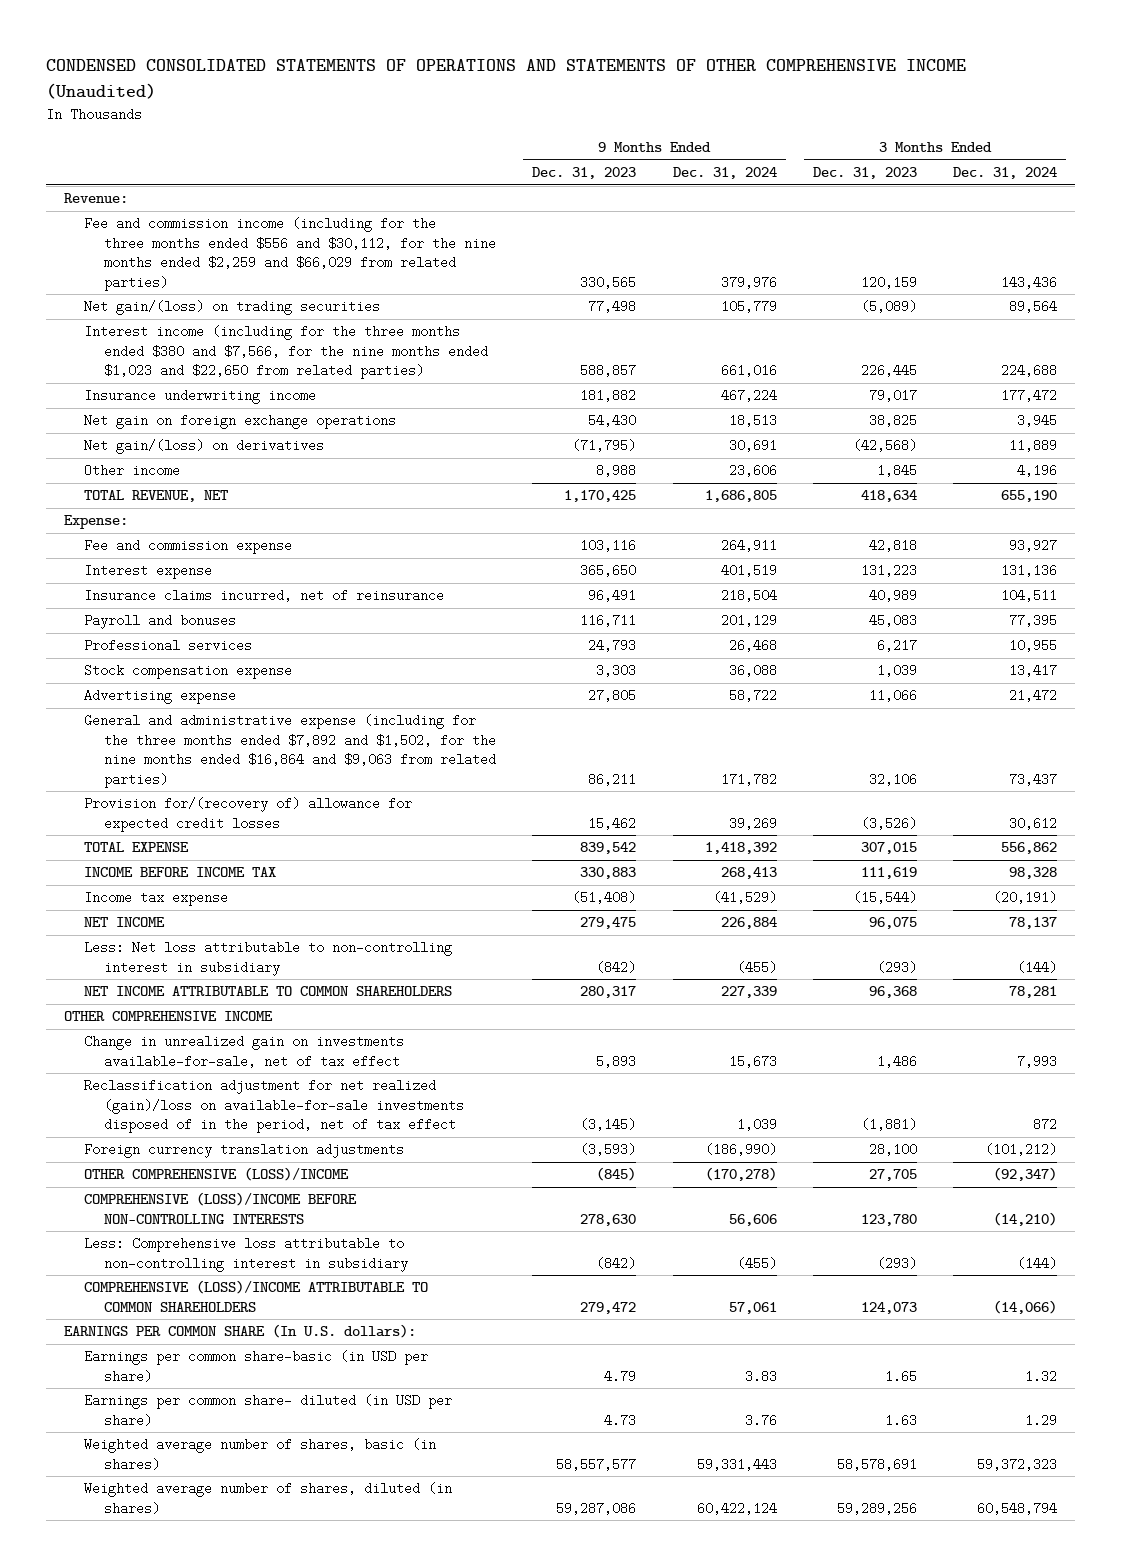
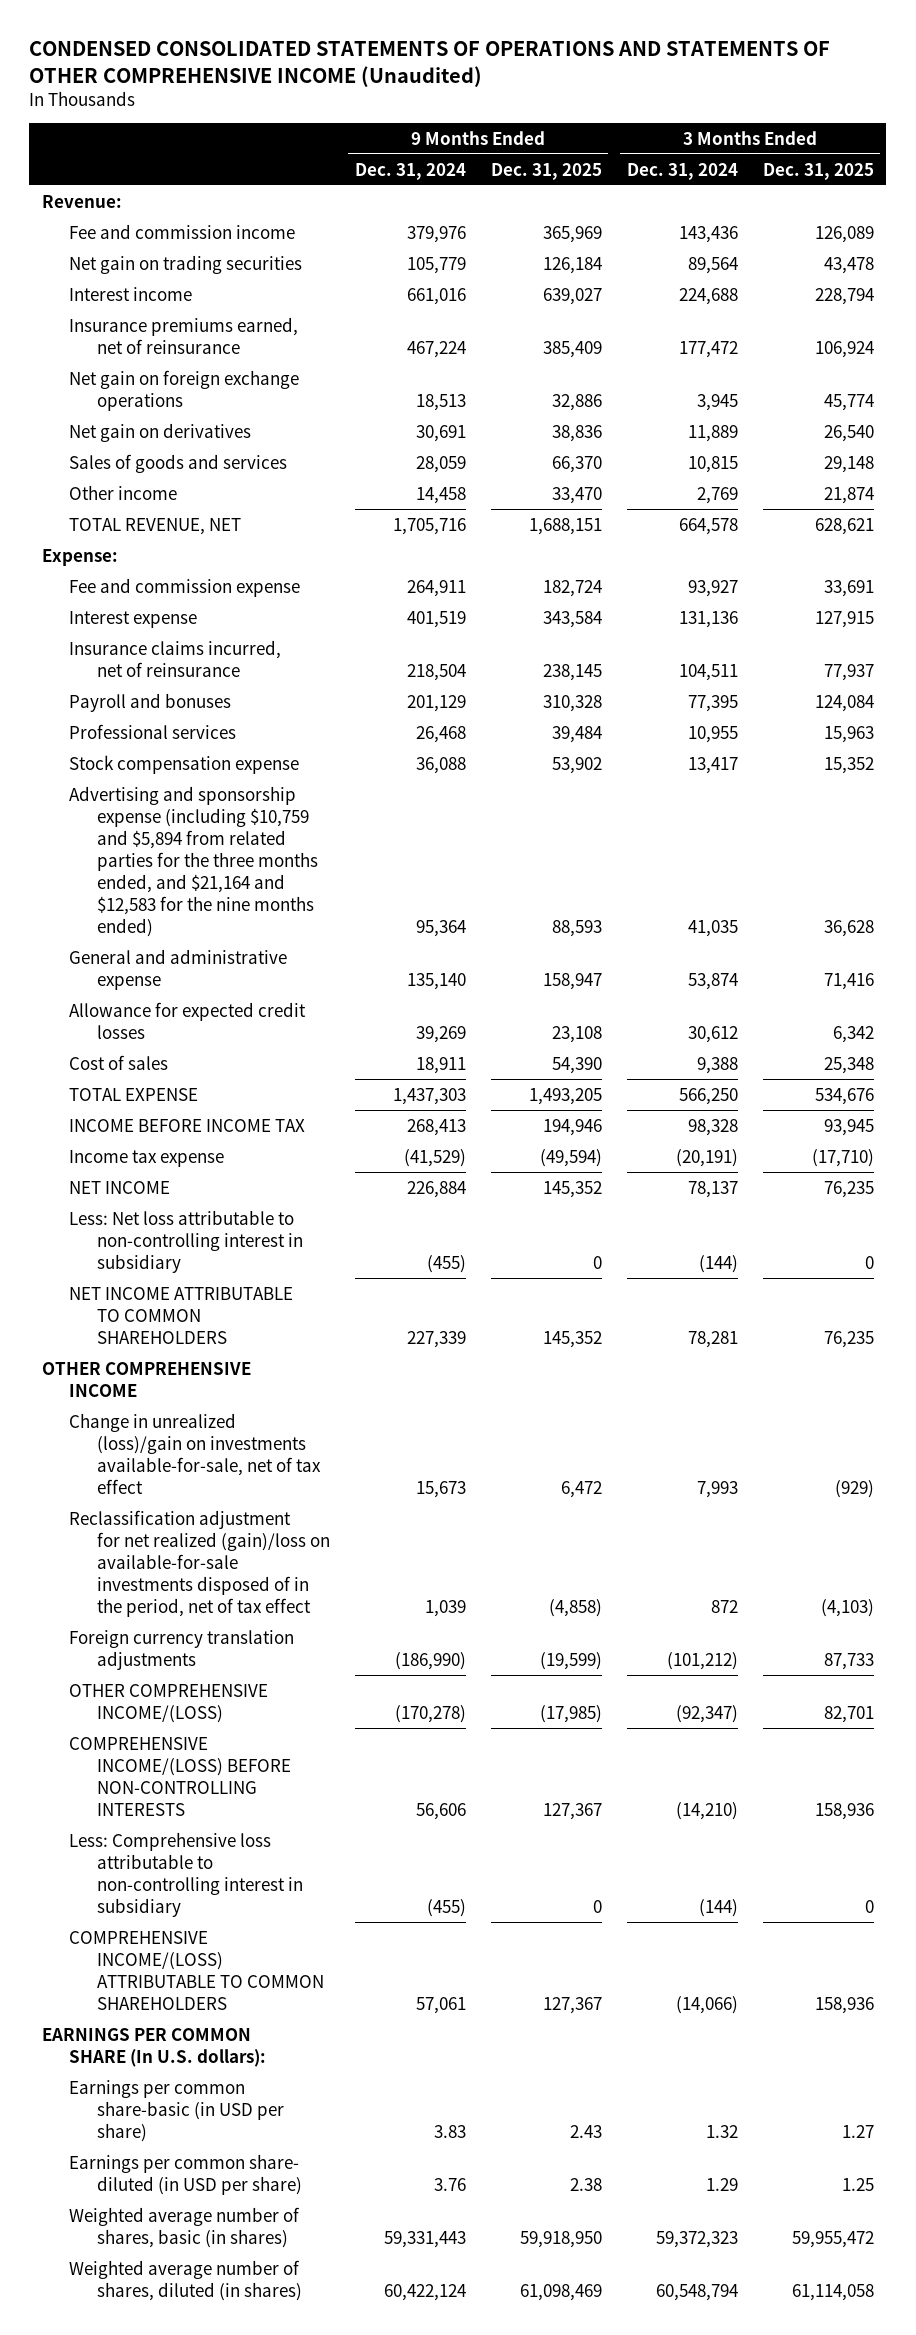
- | 9 Months Ended Dec. 31, 2023 | 9 Months Ended Dec. 31, 2024 | 3 Months Ended Dec. 31, 2023 | 3 Months Ended Dec. 31, 2024
+ | 9 Months Ended Dec. 31, 2024 | 9 Months Ended Dec. 31, 2025 | 3 Months Ended Dec. 31, 2024 | 3 Months Ended Dec. 31, 2025
- Fee and commission income (including for the three months ended $556 and $30,112, for the nine months ended $2,259 and $66,029 from related parties) | 330,565 | 379,976 | 120,159 | 143,436
- Net gain/(loss) on trading securities | 77,498 | 105,779 | (5,089) | 89,564
- Interest income (including for the three months ended $380 and $7,566, for the nine months ended $1,023 and $22,650 from related parties) | 588,857 | 661,016 | 226,445 | 224,688
- Insurance underwriting income | 181,882 | 467,224 | 79,017 | 177,472
+ Fee and commission income | 379,976 | 365,969 | 143,436 | 126,089
+ Net gain on trading securities | 105,779 | 126,184 | 89,564 | 43,478
+ Interest income | 661,016 | 639,027 | 224,688 | 228,794
+ Insurance premiums earned, net of reinsurance | 467,224 | 385,409 | 177,472 | 106,924
- Net gain/(loss) on derivatives | (71,795) | 30,691 | (42,568) | 11,889
- Other income | 8,988 | 23,606 | 1,845 | 4,196
- TOTAL REVENUE, NET | 1,170,425 | 1,686,805 | 418,634 | 655,190
+ Net gain on derivatives | 30,691 | 38,836 | 11,889 | 26,540
+ Sales of goods and services | 28,059 | 66,370 | 10,815 | 29,148
+ Other income | 14,458 | 33,470 | 2,769 | 21,874
+ TOTAL REVENUE, NET | 1,705,716 | 1,688,151 | 664,578 | 628,621
- Advertising expense | 27,805 | 58,722 | 11,066 | 21,472
- General and administrative expense (including for the three months ended $7,892 and $1,502, for the nine months ended $16,864 and $9,063 from related parties) | 86,211 | 171,782 | 32,106 | 73,437
- Provision for/(recovery of) allowance for expected credit losses | 15,462 | 39,269 | (3,526) | 30,612
- TOTAL EXPENSE | 839,542 | 1,418,392 | 307,015 | 556,862
+ Advertising and sponsorship expense (including $10,759 and $5,894 from related parties for the three months ended, and $21,164 and $12,583 for the nine months ended) | 95,364 | 88,593 | 41,035 | 36,628
+ General and administrative expense | 135,140 | 158,947 | 53,874 | 71,416
+ Allowance for expected credit losses | 39,269 | 23,108 | 30,612 | 6,342
+ Cost of sales | 18,911 | 54,390 | 9,388 | 25,348
+ TOTAL EXPENSE | 1,437,303 | 1,493,205 | 566,250 | 534,676
- Change in unrealized gain on investments available-for-sale, net of tax effect | 5,893 | 15,673 | 1,486 | 7,993
+ Change in unrealized (loss)/gain on investments available-for-sale, net of tax effect | 15,673 | 6,472 | 7,993 | (929)
- OTHER COMPREHENSIVE (LOSS)/INCOME | (845) | (170,278) | 27,705 | (92,347)
- COMPREHENSIVE (LOSS)/INCOME BEFORE NON-CONTROLLING INTERESTS | 278,630 | 56,606 | 123,780 | (14,210)
+ OTHER COMPREHENSIVE INCOME/(LOSS) | (170,278) | (17,985) | (92,347) | 82,701
+ COMPREHENSIVE INCOME/(LOSS) BEFORE NON-CONTROLLING INTERESTS | 56,606 | 127,367 | (14,210) | 158,936
- COMPREHENSIVE (LOSS)/INCOME ATTRIBUTABLE TO COMMON SHAREHOLDERS | 279,472 | 57,061 | 124,073 | (14,066)
+ COMPREHENSIVE INCOME/(LOSS) ATTRIBUTABLE TO COMMON SHAREHOLDERS | 57,061 | 127,367 | (14,066) | 158,936

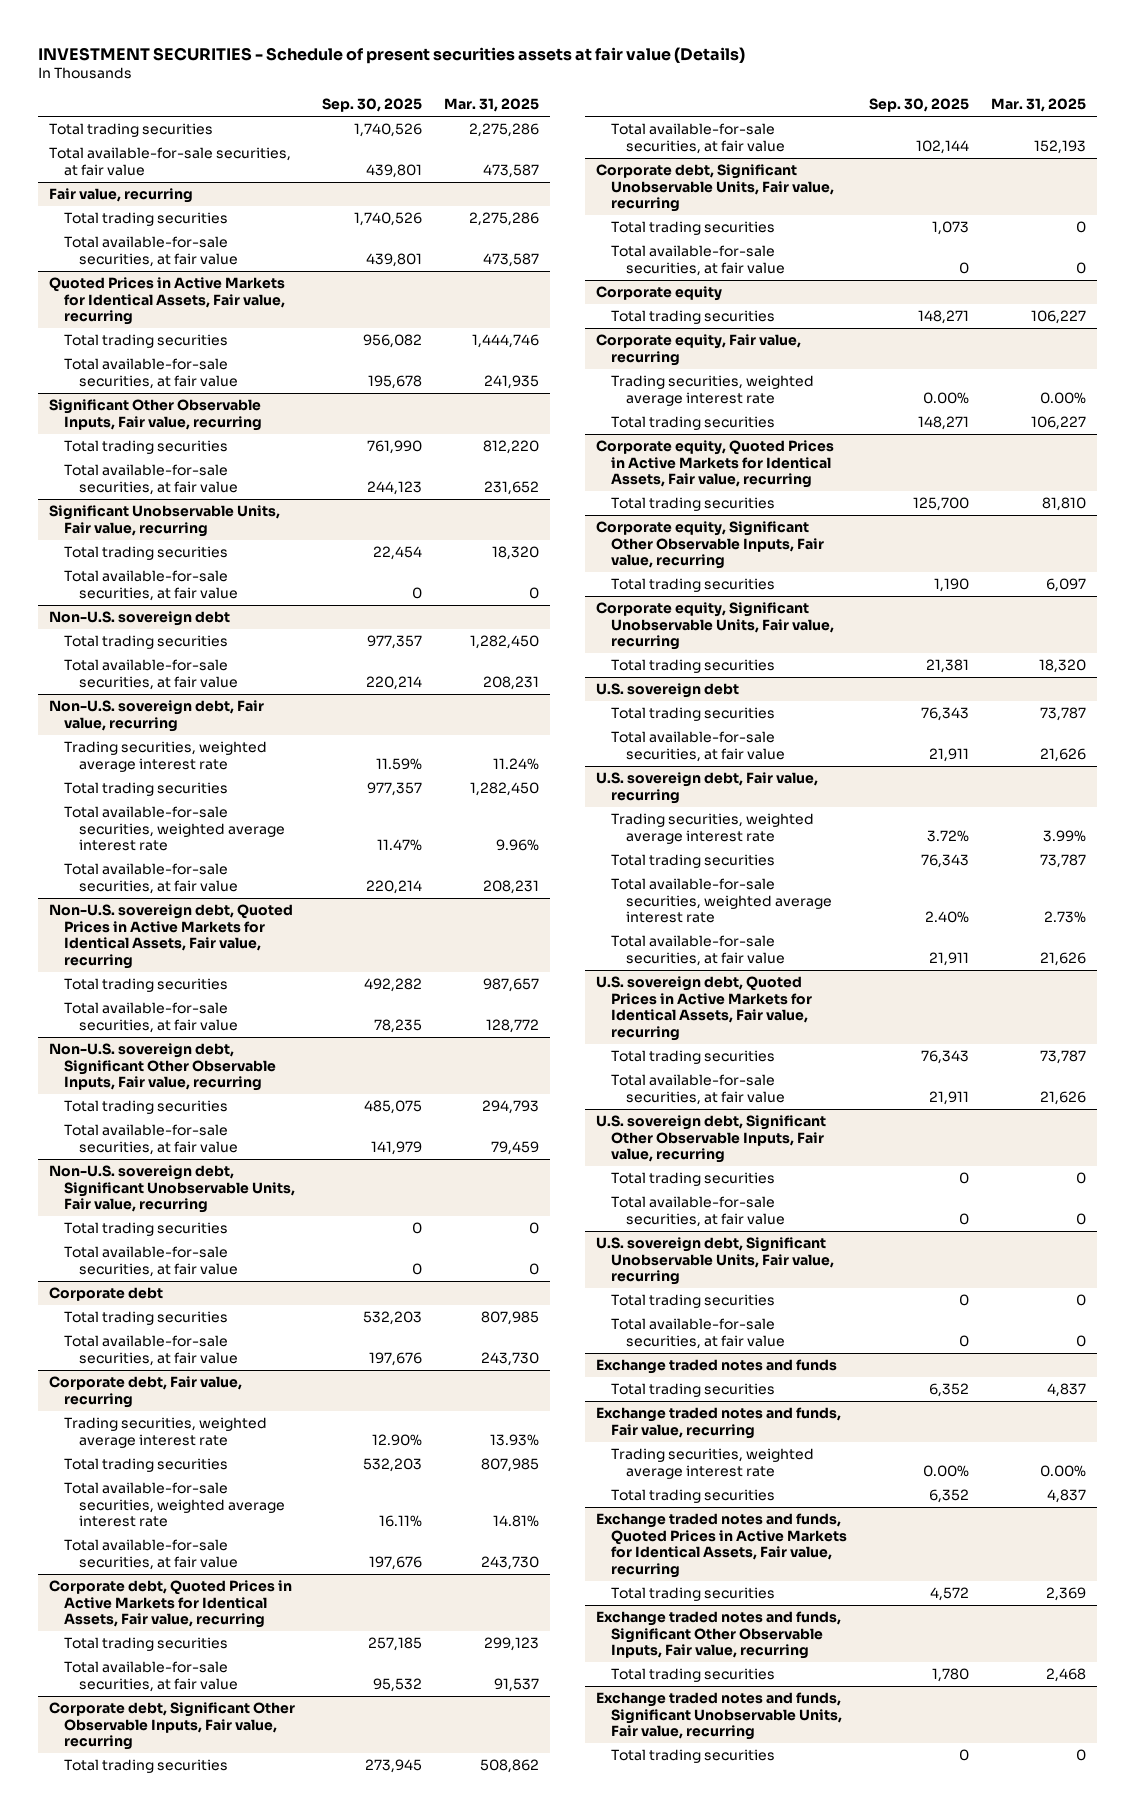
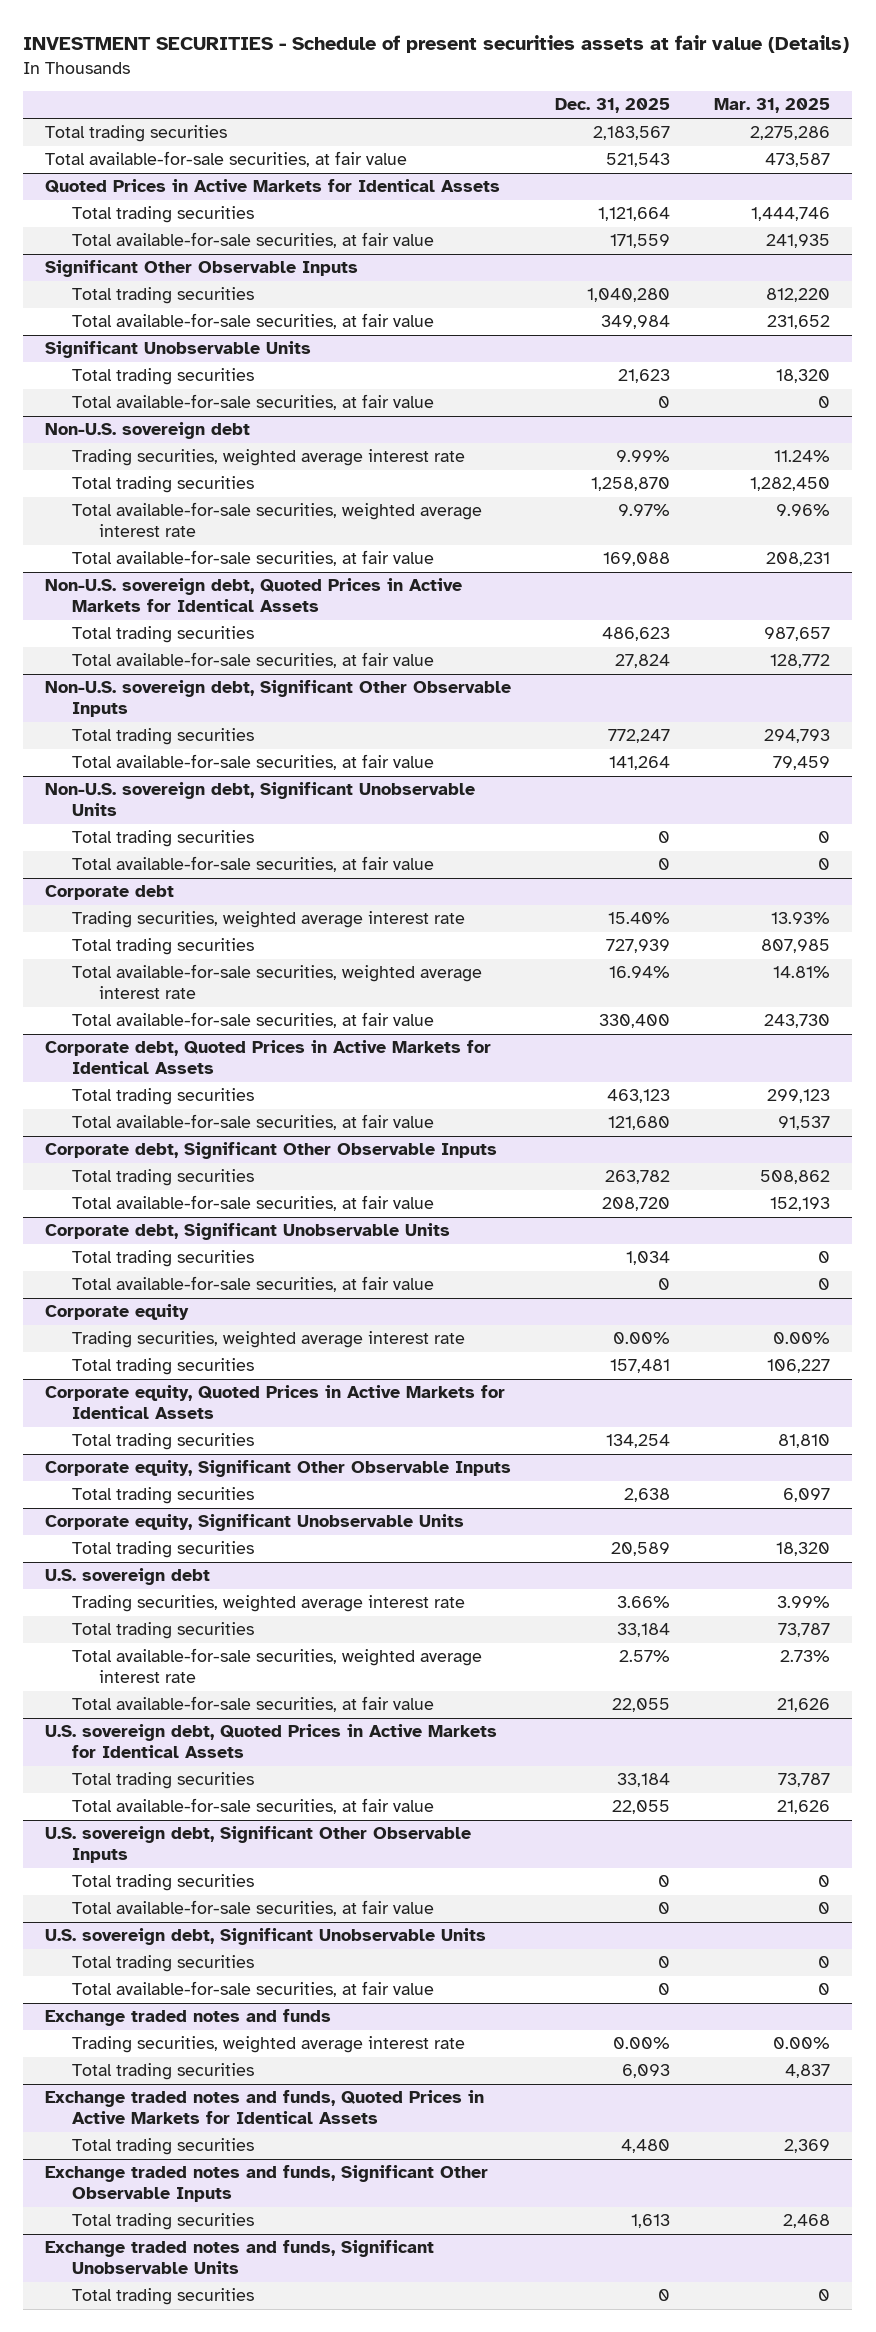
- | Sep. 30, 2025 | Mar. 31, 2025
+ | Dec. 31, 2025 | Mar. 31, 2025
- Fair value, recurring
- Total trading securities | 1,740,526 | 2,275,286
- Total available-for-sale securities, at fair value | 439,801 | 473,587
- Quoted Prices in Active Markets for Identical Assets, Fair value, recurring
+ Quoted Prices in Active Markets for Identical Assets
- Significant Other Observable Inputs, Fair value, recurring
+ Significant Other Observable Inputs
- Significant Unobservable Units, Fair value, recurring
+ Significant Unobservable Units
@ Non-U.S. sovereign debt
- Total trading securities | 977,357 | 1,282,450
- Total available-for-sale securities, at fair value | 220,214 | 208,231
- Non-U.S. sovereign debt, Fair value, recurring
- Non-U.S. sovereign debt, Quoted Prices in Active Markets for Identical Assets, Fair value, recurring
+ Non-U.S. sovereign debt, Quoted Prices in Active Markets for Identical Assets
- Non-U.S. sovereign debt, Significant Other Observable Inputs, Fair value, recurring
+ Non-U.S. sovereign debt, Significant Other Observable Inputs
- Non-U.S. sovereign debt, Significant Unobservable Units, Fair value, recurring
+ Non-U.S. sovereign debt, Significant Unobservable Units
@ Corporate debt
- Total trading securities | 532,203 | 807,985
- Total available-for-sale securities, at fair value | 197,676 | 243,730
- Corporate debt, Fair value, recurring
- Corporate debt, Quoted Prices in Active Markets for Identical Assets, Fair value, recurring
+ Corporate debt, Quoted Prices in Active Markets for Identical Assets
- Corporate debt, Significant Other Observable Inputs, Fair value, recurring
+ Corporate debt, Significant Other Observable Inputs
- Corporate debt, Significant Unobservable Units, Fair value, recurring
+ Corporate debt, Significant Unobservable Units
@ Corporate equity
- Total trading securities | 148,271 | 106,227
- Corporate equity, Fair value, recurring
- Corporate equity, Quoted Prices in Active Markets for Identical Assets, Fair value, recurring
+ Corporate equity, Quoted Prices in Active Markets for Identical Assets
- Corporate equity, Significant Other Observable Inputs, Fair value, recurring
+ Corporate equity, Significant Other Observable Inputs
- Corporate equity, Significant Unobservable Units, Fair value, recurring
+ Corporate equity, Significant Unobservable Units
@ U.S. sovereign debt
- Total trading securities | 76,343 | 73,787
- Total available-for-sale securities, at fair value | 21,911 | 21,626
- U.S. sovereign debt, Fair value, recurring
- U.S. sovereign debt, Quoted Prices in Active Markets for Identical Assets, Fair value, recurring
+ U.S. sovereign debt, Quoted Prices in Active Markets for Identical Assets
- U.S. sovereign debt, Significant Other Observable Inputs, Fair value, recurring
+ U.S. sovereign debt, Significant Other Observable Inputs
- U.S. sovereign debt, Significant Unobservable Units, Fair value, recurring
+ U.S. sovereign debt, Significant Unobservable Units
@ Exchange traded notes and funds
- Total trading securities | 6,352 | 4,837
- Exchange traded notes and funds, Fair value, recurring
- Exchange traded notes and funds, Quoted Prices in Active Markets for Identical Assets, Fair value, recurring
+ Exchange traded notes and funds, Quoted Prices in Active Markets for Identical Assets
- Exchange traded notes and funds, Significant Other Observable Inputs, Fair value, recurring
+ Exchange traded notes and funds, Significant Other Observable Inputs
- Exchange traded notes and funds, Significant Unobservable Units, Fair value, recurring
+ Exchange traded notes and funds, Significant Unobservable Units

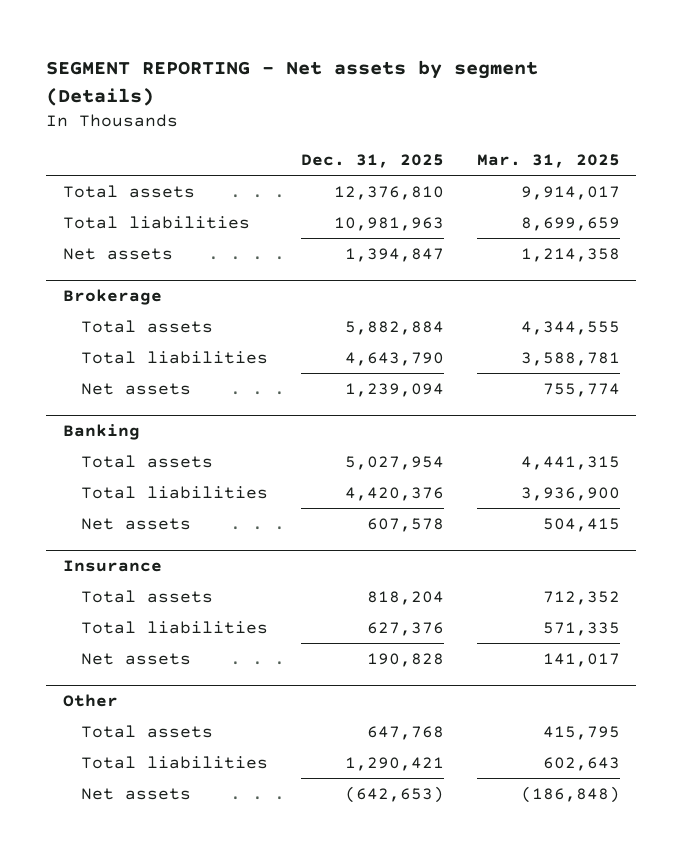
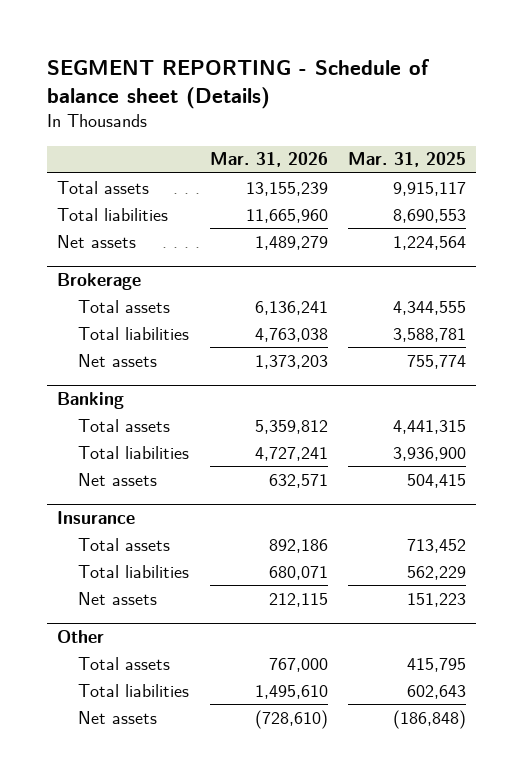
- SEGMENT REPORTING - Net assets by segment (Details)
+ SEGMENT REPORTING - Schedule of balance sheet (Details)
- | Dec. 31, 2025 | Mar. 31, 2025
+ | Mar. 31, 2026 | Mar. 31, 2025
- Total assets | 12,376,810 | 9,914,017
- Total liabilities | 10,981,963 | 8,699,659
- Net assets | 1,394,847 | 1,214,358
+ Total assets | 13,155,239 | 9,915,117
+ Total liabilities | 11,665,960 | 8,690,553
+ Net assets | 1,489,279 | 1,224,564
@ Insurance
- Total assets | 818,204 | 712,352
- Total liabilities | 627,376 | 571,335
- Net assets | 190,828 | 141,017
+ Total assets | 892,186 | 713,452
+ Total liabilities | 680,071 | 562,229
+ Net assets | 212,115 | 151,223

